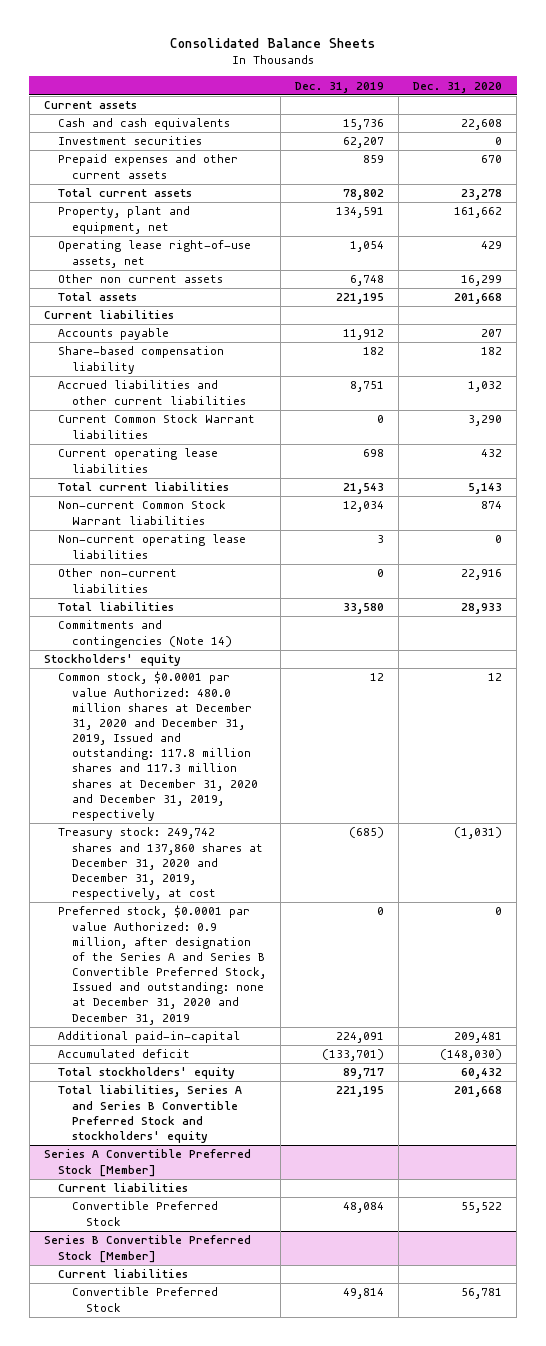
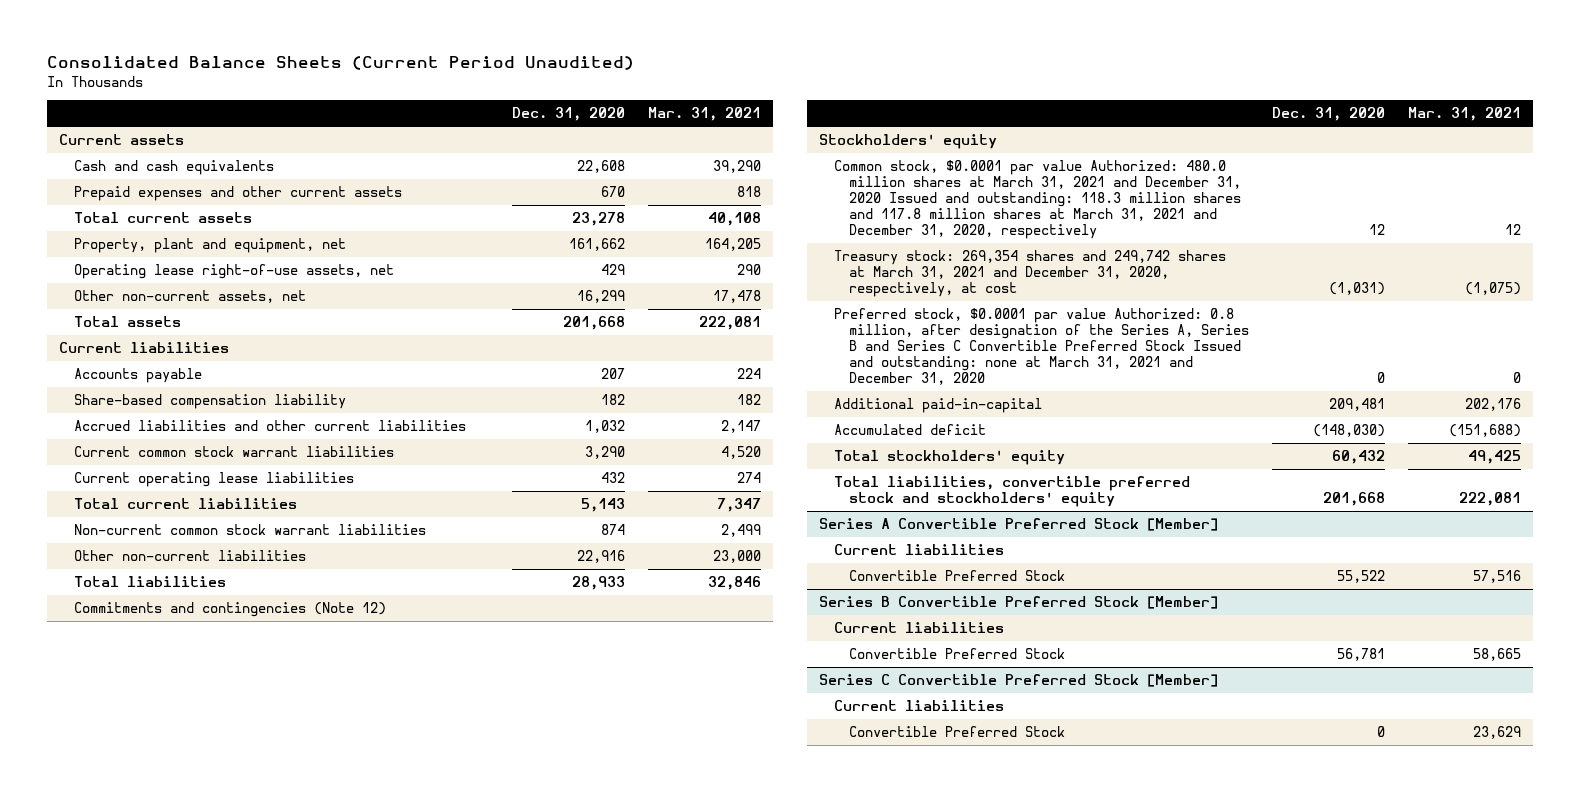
- Consolidated Balance Sheets
+ Consolidated Balance Sheets (Current Period Unaudited)
- | Dec. 31, 2019 | Dec. 31, 2020
+ | Dec. 31, 2020 | Mar. 31, 2021
- Investment securities | 62,207 | 0
- Other non current assets | 6,748 | 16,299
+ Other non-current assets, net | 16,299 | 17,478
- Current Common Stock Warrant liabilities | 0 | 3,290
+ Current common stock warrant liabilities | 3,290 | 4,520
- Non-current Common Stock Warrant liabilities | 12,034 | 874
- Non-current operating lease liabilities | 3 | 0
+ Non-current common stock warrant liabilities | 874 | 2,499
- Commitments and contingencies (Note 14)
+ Commitments and contingencies (Note 12)
- Common stock, $0.0001 par value Authorized: 480.0 million shares at December 31, 2020 and December 31, 2019, Issued and outstanding: 117.8 million shares and 117.3 million shares at December 31, 2020 and December 31, 2019, respectively | 12 | 12
- Treasury stock: 249,742 shares and 137,860 shares at December 31, 2020 and December 31, 2019, respectively, at cost | (685) | (1,031)
- Preferred stock, $0.0001 par value Authorized: 0.9 million, after designation of the Series A and Series B Convertible Preferred Stock, Issued and outstanding: none at December 31, 2020 and December 31, 2019 | 0 | 0
+ Common stock, $0.0001 par value Authorized: 480.0 million shares at March 31, 2021 and December 31, 2020 Issued and outstanding: 118.3 million shares and 117.8 million shares at March 31, 2021 and December 31, 2020, respectively | 12 | 12
+ Treasury stock: 269,354 shares and 249,742 shares at March 31, 2021 and December 31, 2020, respectively, at cost | (1,031) | (1,075)
+ Preferred stock, $0.0001 par value Authorized: 0.8 million, after designation of the Series A, Series B and Series C Convertible Preferred Stock Issued and outstanding: none at March 31, 2021 and December 31, 2020 | 0 | 0
- Total liabilities, Series A and Series B Convertible Preferred Stock and stockholders' equity | 221,195 | 201,668
+ Total liabilities, convertible preferred stock and stockholders' equity | 201,668 | 222,081
+ Series C Convertible Preferred Stock [Member]
+ Current liabilities
+ Convertible Preferred Stock | 0 | 23,629

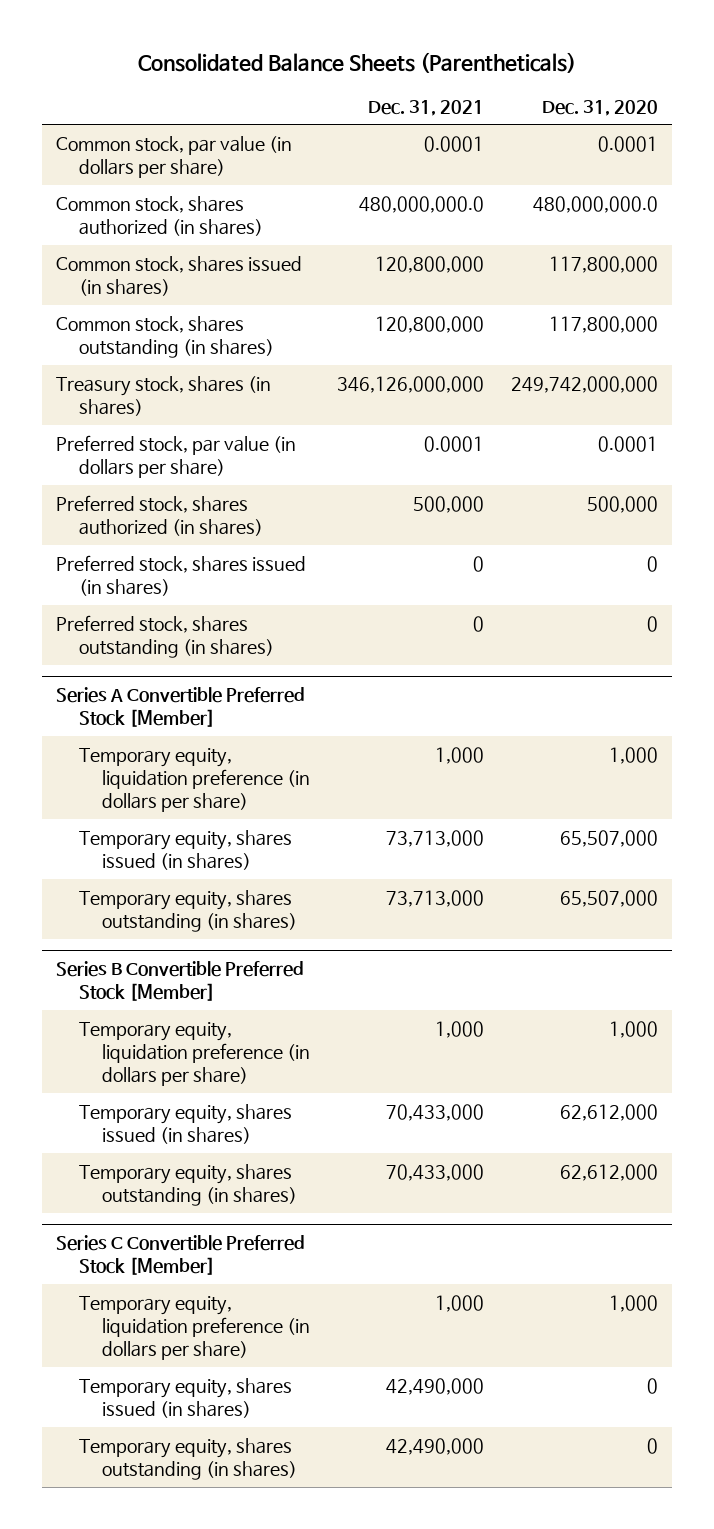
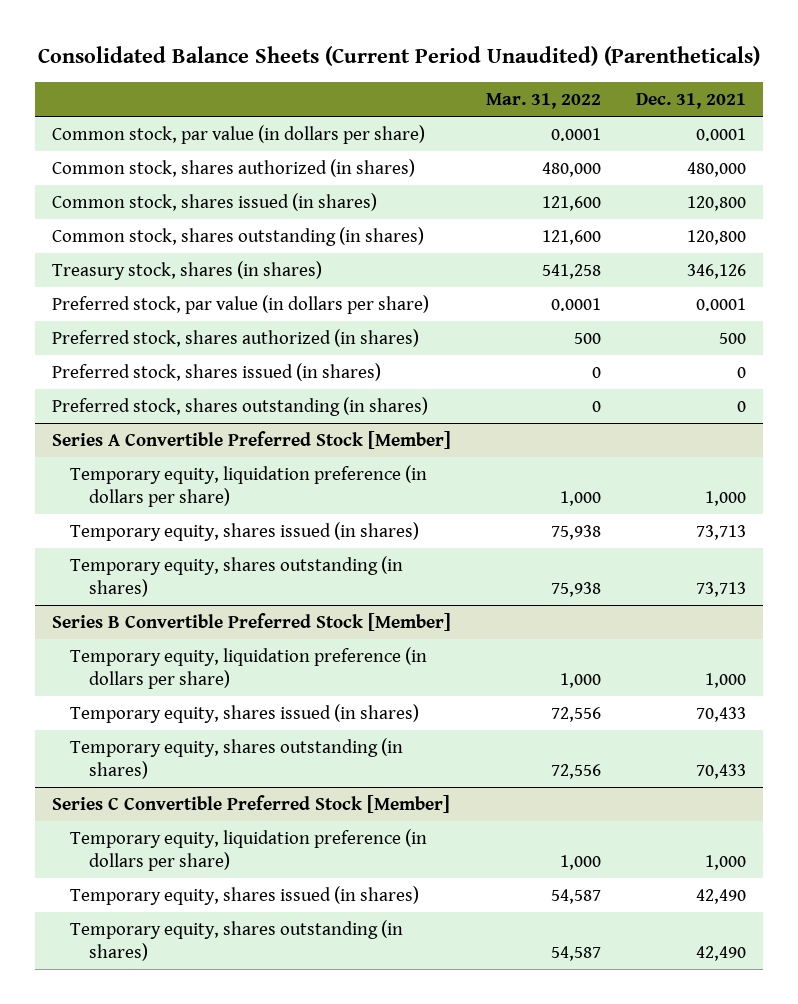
- Consolidated Balance Sheets (Parentheticals)
+ Consolidated Balance Sheets (Current Period Unaudited) (Parentheticals)
- | Dec. 31, 2021 | Dec. 31, 2020
+ | Mar. 31, 2022 | Dec. 31, 2021
- Common stock, shares authorized (in shares) | 480,000,000.0 | 480,000,000.0
- Common stock, shares issued (in shares) | 120,800,000 | 117,800,000
- Common stock, shares outstanding (in shares) | 120,800,000 | 117,800,000
- Treasury stock, shares (in shares) | 346,126,000,000 | 249,742,000,000
+ Common stock, shares authorized (in shares) | 480,000 | 480,000
+ Common stock, shares issued (in shares) | 121,600 | 120,800
+ Common stock, shares outstanding (in shares) | 121,600 | 120,800
+ Treasury stock, shares (in shares) | 541,258 | 346,126
- Preferred stock, shares authorized (in shares) | 500,000 | 500,000
+ Preferred stock, shares authorized (in shares) | 500 | 500
@ Series A Convertible Preferred Stock [Member]
- Temporary equity, shares issued (in shares) | 73,713,000 | 65,507,000
- Temporary equity, shares outstanding (in shares) | 73,713,000 | 65,507,000
+ Temporary equity, shares issued (in shares) | 75,938 | 73,713
+ Temporary equity, shares outstanding (in shares) | 75,938 | 73,713
@ Series B Convertible Preferred Stock [Member]
- Temporary equity, shares issued (in shares) | 70,433,000 | 62,612,000
- Temporary equity, shares outstanding (in shares) | 70,433,000 | 62,612,000
+ Temporary equity, shares issued (in shares) | 72,556 | 70,433
+ Temporary equity, shares outstanding (in shares) | 72,556 | 70,433
@ Series C Convertible Preferred Stock [Member]
- Temporary equity, shares issued (in shares) | 42,490,000 | 0
- Temporary equity, shares outstanding (in shares) | 42,490,000 | 0
+ Temporary equity, shares issued (in shares) | 54,587 | 42,490
+ Temporary equity, shares outstanding (in shares) | 54,587 | 42,490

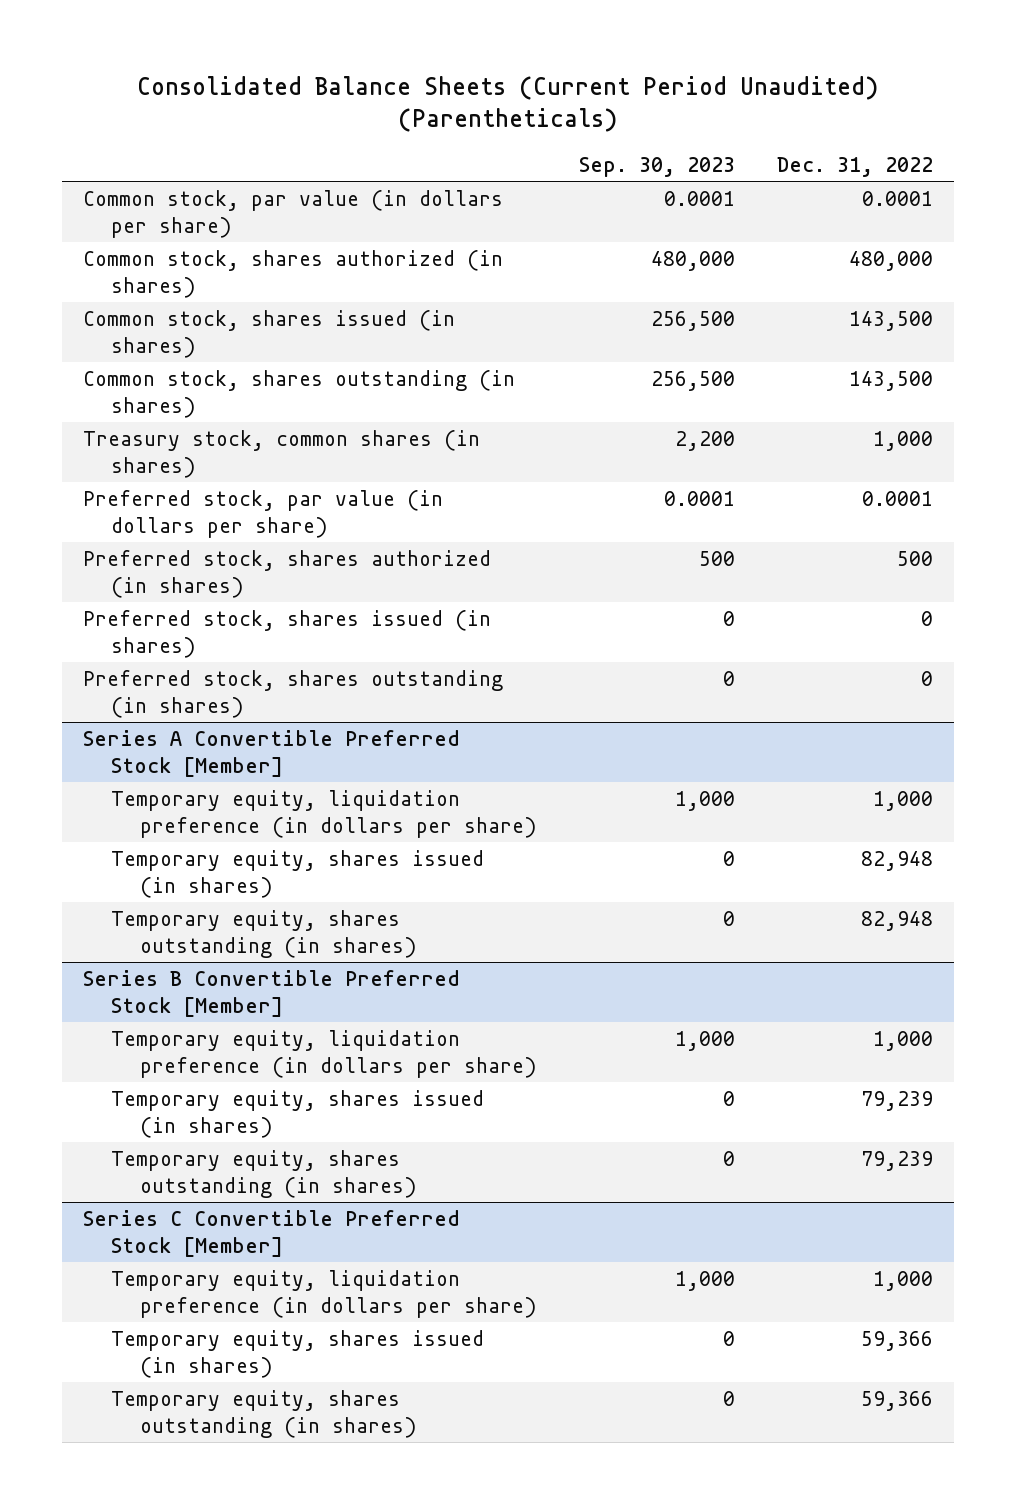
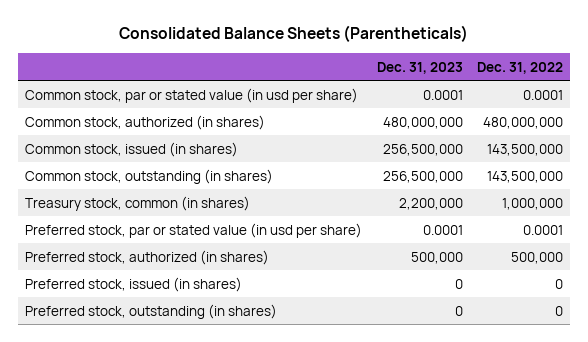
- Consolidated Balance Sheets (Current Period Unaudited) (Parentheticals)
+ Consolidated Balance Sheets (Parentheticals)
- | Sep. 30, 2023 | Dec. 31, 2022
+ | Dec. 31, 2023 | Dec. 31, 2022
- Common stock, par value (in dollars per share) | 0.0001 | 0.0001
- Common stock, shares authorized (in shares) | 480,000 | 480,000
- Common stock, shares issued (in shares) | 256,500 | 143,500
- Common stock, shares outstanding (in shares) | 256,500 | 143,500
- Treasury stock, common shares (in shares) | 2,200 | 1,000
- Preferred stock, par value (in dollars per share) | 0.0001 | 0.0001
- Preferred stock, shares authorized (in shares) | 500 | 500
- Preferred stock, shares issued (in shares) | 0 | 0
- Preferred stock, shares outstanding (in shares) | 0 | 0
- Series A Convertible Preferred Stock [Member]
- Temporary equity, liquidation preference (in dollars per share) | 1,000 | 1,000
- Temporary equity, shares issued (in shares) | 0 | 82,948
- Temporary equity, shares outstanding (in shares) | 0 | 82,948
- Series B Convertible Preferred Stock [Member]
- Temporary equity, liquidation preference (in dollars per share) | 1,000 | 1,000
- Temporary equity, shares issued (in shares) | 0 | 79,239
- Temporary equity, shares outstanding (in shares) | 0 | 79,239
- Series C Convertible Preferred Stock [Member]
- Temporary equity, liquidation preference (in dollars per share) | 1,000 | 1,000
- Temporary equity, shares issued (in shares) | 0 | 59,366
- Temporary equity, shares outstanding (in shares) | 0 | 59,366
+ Common stock, par or stated value (in usd per share) | 0.0001 | 0.0001
+ Common stock, authorized (in shares) | 480,000,000 | 480,000,000
+ Common stock, issued (in shares) | 256,500,000 | 143,500,000
+ Common stock, outstanding (in shares) | 256,500,000 | 143,500,000
+ Treasury stock, common (in shares) | 2,200,000 | 1,000,000
+ Preferred stock, par or stated value (in usd per share) | 0.0001 | 0.0001
+ Preferred stock, authorized (in shares) | 500,000 | 500,000
+ Preferred stock, issued (in shares) | 0 | 0
+ Preferred stock, outstanding (in shares) | 0 | 0

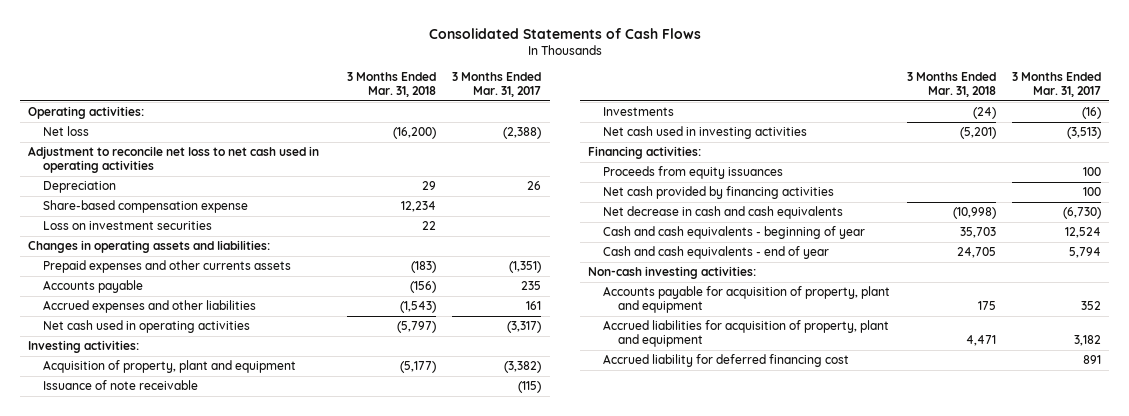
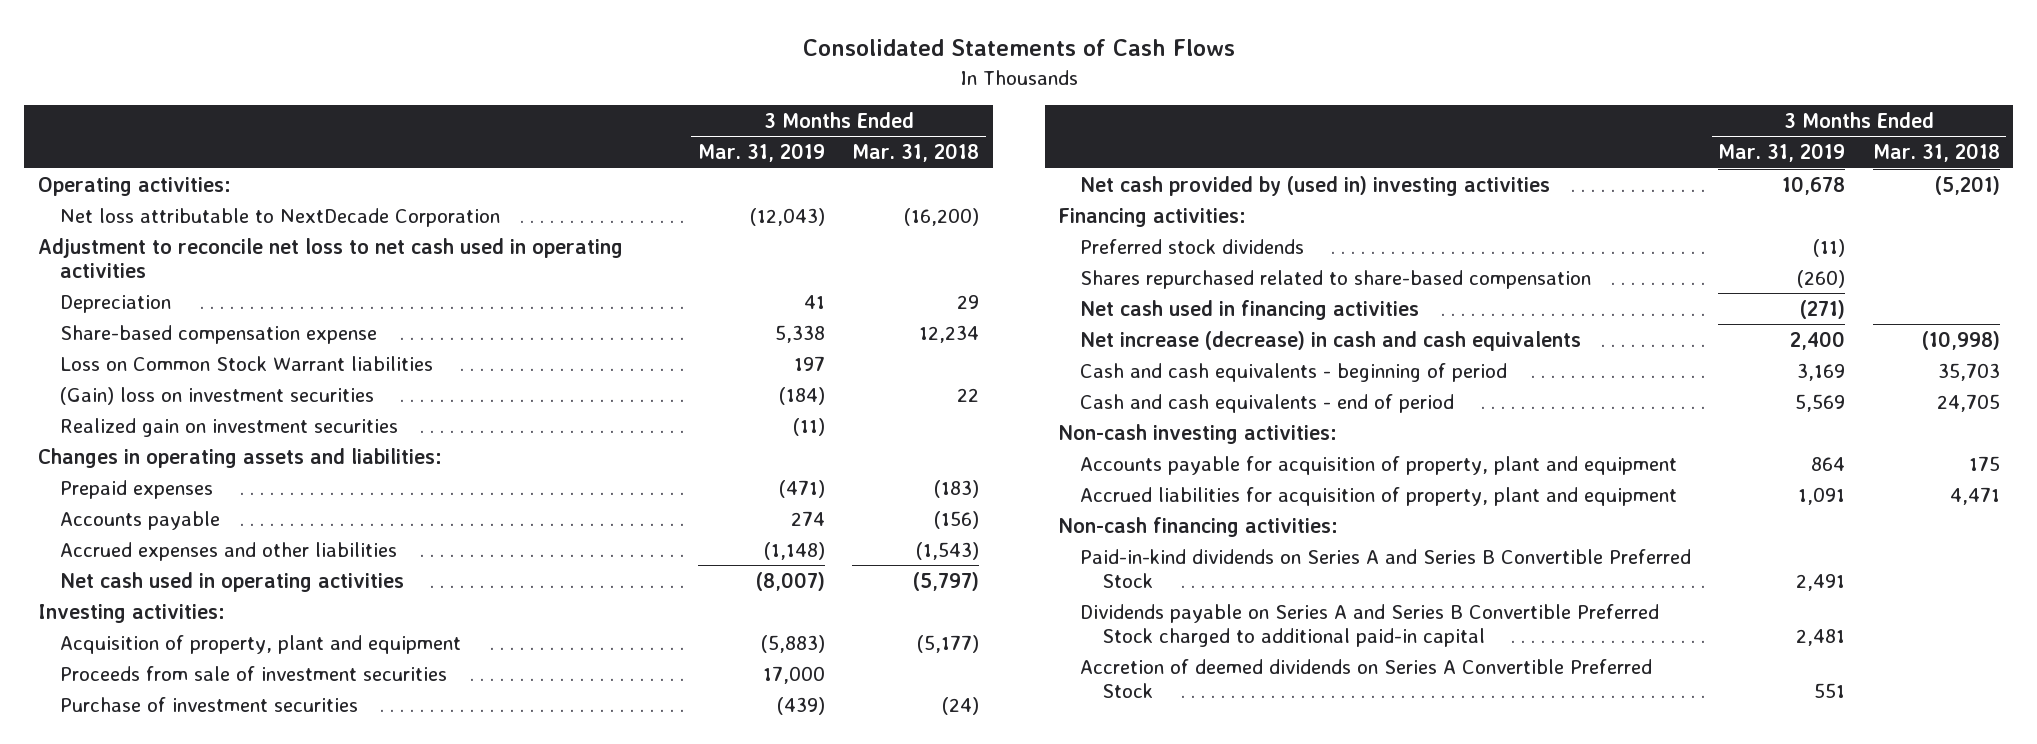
- | 3 Months Ended Mar. 31, 2018 | 3 Months Ended Mar. 31, 2017
+ | 3 Months Ended Mar. 31, 2019 | 3 Months Ended Mar. 31, 2018
- Net loss | (16,200) | (2,388)
+ Net loss attributable to NextDecade Corporation | (12,043) | (16,200)
- Loss on investment securities | 22 |
+ Loss on Common Stock Warrant liabilities | 197 |
+ (Gain) loss on investment securities | (184) | 22
+ Realized gain on investment securities | (11) |
- Prepaid expenses and other currents assets | (183) | (1,351)
+ Prepaid expenses | (471) | (183)
- Issuance of note receivable | | (115)
- Investments | (24) | (16)
- Net cash used in investing activities | (5,201) | (3,513)
+ Proceeds from sale of investment securities | 17,000 |
+ Purchase of investment securities | (439) | (24)
+ Net cash provided by (used in) investing activities | 10,678 | (5,201)
- Proceeds from equity issuances | | 100
- Net cash provided by financing activities | | 100
- Net decrease in cash and cash equivalents | (10,998) | (6,730)
- Cash and cash equivalents - beginning of year | 35,703 | 12,524
- Cash and cash equivalents - end of year | 24,705 | 5,794
+ Preferred stock dividends | (11) |
+ Shares repurchased related to share-based compensation | (260) |
+ Net cash used in financing activities | (271) |
+ Net increase (decrease) in cash and cash equivalents | 2,400 | (10,998)
+ Cash and cash equivalents - beginning of period | 3,169 | 35,703
+ Cash and cash equivalents - end of period | 5,569 | 24,705
- Accrued liability for deferred financing cost | | 891
+ Non-cash financing activities:
+ Paid-in-kind dividends on Series A and Series B Convertible Preferred Stock | 2,491 |
+ Dividends payable on Series A and Series B Convertible Preferred Stock charged to additional paid-in capital | 2,481 |
+ Accretion of deemed dividends on Series A Convertible Preferred Stock | 551 |

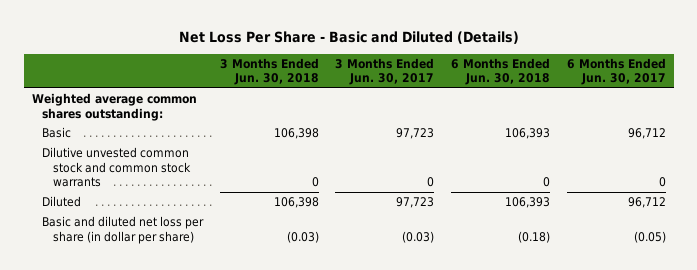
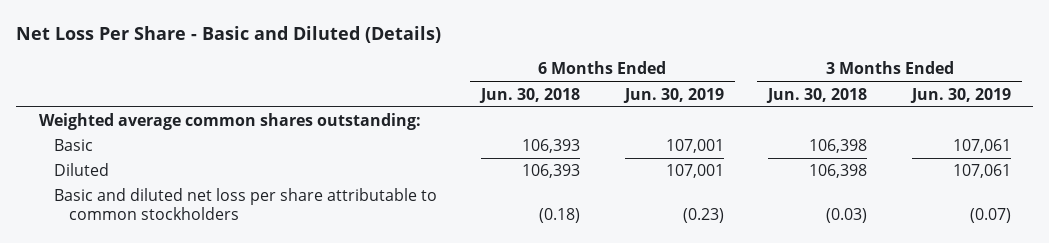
- | 3 Months Ended Jun. 30, 2018 | 3 Months Ended Jun. 30, 2017 | 6 Months Ended Jun. 30, 2018 | 6 Months Ended Jun. 30, 2017
+ | 6 Months Ended Jun. 30, 2018 | 6 Months Ended Jun. 30, 2019 | 3 Months Ended Jun. 30, 2018 | 3 Months Ended Jun. 30, 2019
- Dilutive unvested common stock and common stock warrants | 0 | 0 | 0 | 0
- Basic and diluted net loss per share (in dollar per share) | (0.03) | (0.03) | (0.18) | (0.05)
+ Basic and diluted net loss per share attributable to common stockholders | (0.18) | (0.23) | (0.03) | (0.07)

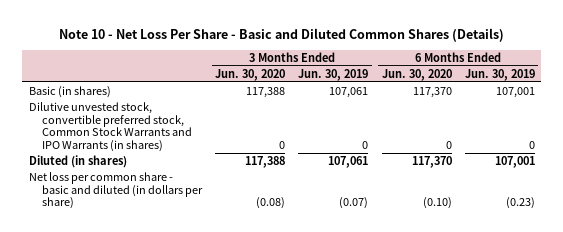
- Net Loss Per Share - Basic and Diluted (Details)
+ Note 10 - Net Loss Per Share - Basic and Diluted Common Shares (Details)
- | 6 Months Ended Jun. 30, 2018 | 6 Months Ended Jun. 30, 2019 | 3 Months Ended Jun. 30, 2018 | 3 Months Ended Jun. 30, 2019
+ | 3 Months Ended Jun. 30, 2020 | 3 Months Ended Jun. 30, 2019 | 6 Months Ended Jun. 30, 2020 | 6 Months Ended Jun. 30, 2019
- Weighted average common shares outstanding:
- Basic | 106,393 | 107,001 | 106,398 | 107,061
- Diluted | 106,393 | 107,001 | 106,398 | 107,061
- Basic and diluted net loss per share attributable to common stockholders | (0.18) | (0.23) | (0.03) | (0.07)
+ Basic (in shares) | 117,388 | 107,061 | 117,370 | 107,001
+ Dilutive unvested stock, convertible preferred stock, Common Stock Warrants and IPO Warrants (in shares) | 0 | 0 | 0 | 0
+ Diluted (in shares) | 117,388 | 107,061 | 117,370 | 107,001
+ Net loss per common share - basic and diluted (in dollars per share) | (0.08) | (0.07) | (0.10) | (0.23)

